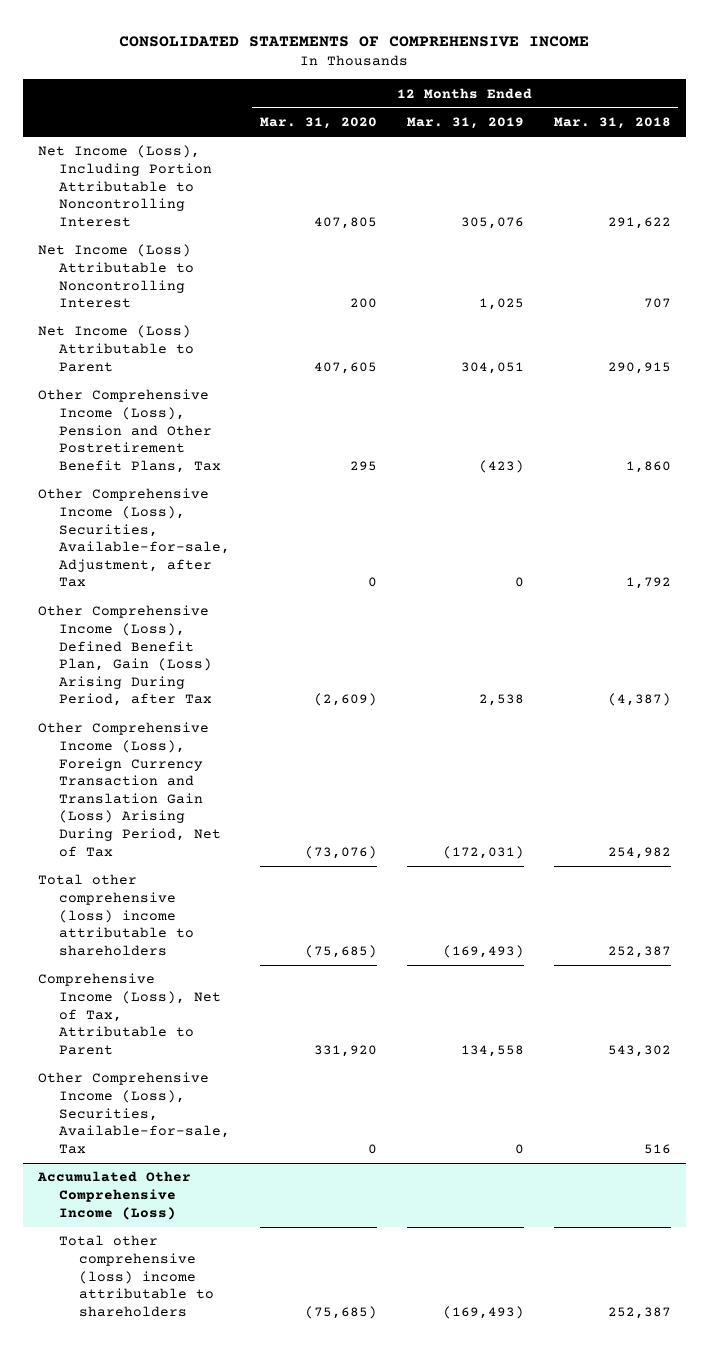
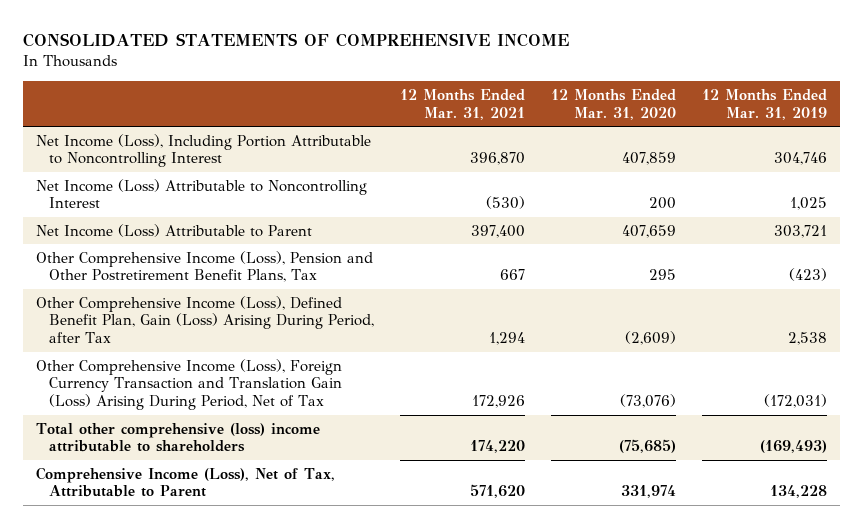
- | 12 Months Ended Mar. 31, 2020 | 12 Months Ended Mar. 31, 2019 | 12 Months Ended Mar. 31, 2018
+ | 12 Months Ended Mar. 31, 2021 | 12 Months Ended Mar. 31, 2020 | 12 Months Ended Mar. 31, 2019
- Net Income (Loss), Including Portion Attributable to Noncontrolling Interest | 407,805 | 305,076 | 291,622
+ Net Income (Loss), Including Portion Attributable to Noncontrolling Interest | 396,870 | 407,859 | 304,746
- Net Income (Loss) Attributable to Parent | 407,605 | 304,051 | 290,915
+ Net Income (Loss) Attributable to Parent | 397,400 | 407,659 | 303,721
- Other Comprehensive Income (Loss), Securities, Available-for-sale, Adjustment, after Tax | 0 | 0 | 1,792
- Comprehensive Income (Loss), Net of Tax, Attributable to Parent | 331,920 | 134,558 | 543,302
- Other Comprehensive Income (Loss), Securities, Available-for-sale, Tax | 0 | 0 | 516
- Accumulated Other Comprehensive Income (Loss)
- Total other comprehensive (loss) income attributable to shareholders | (75,685) | (169,493) | 252,387
+ Comprehensive Income (Loss), Net of Tax, Attributable to Parent | 571,620 | 331,974 | 134,228

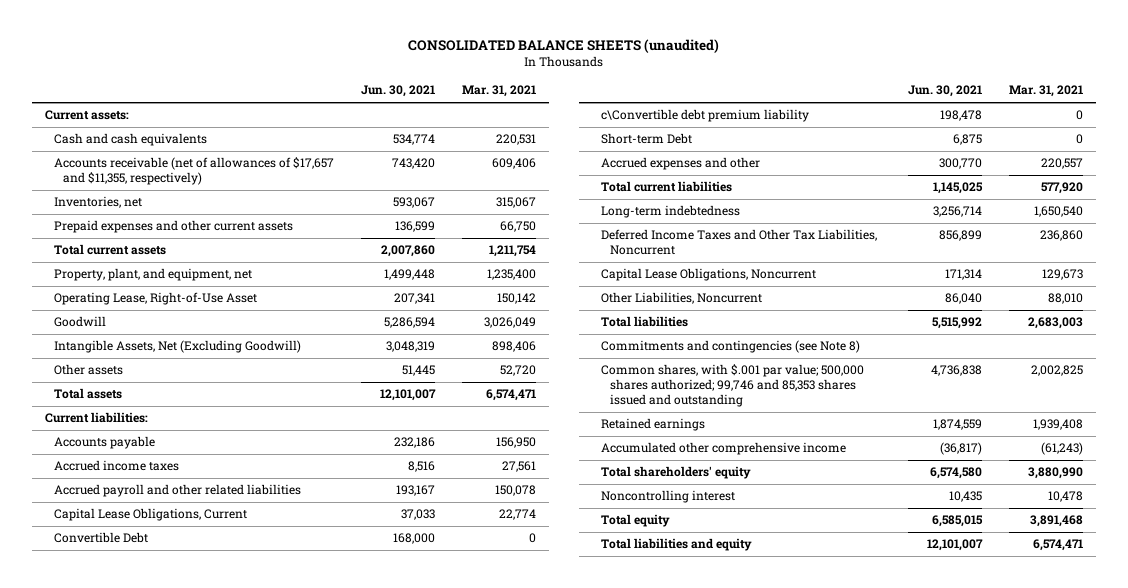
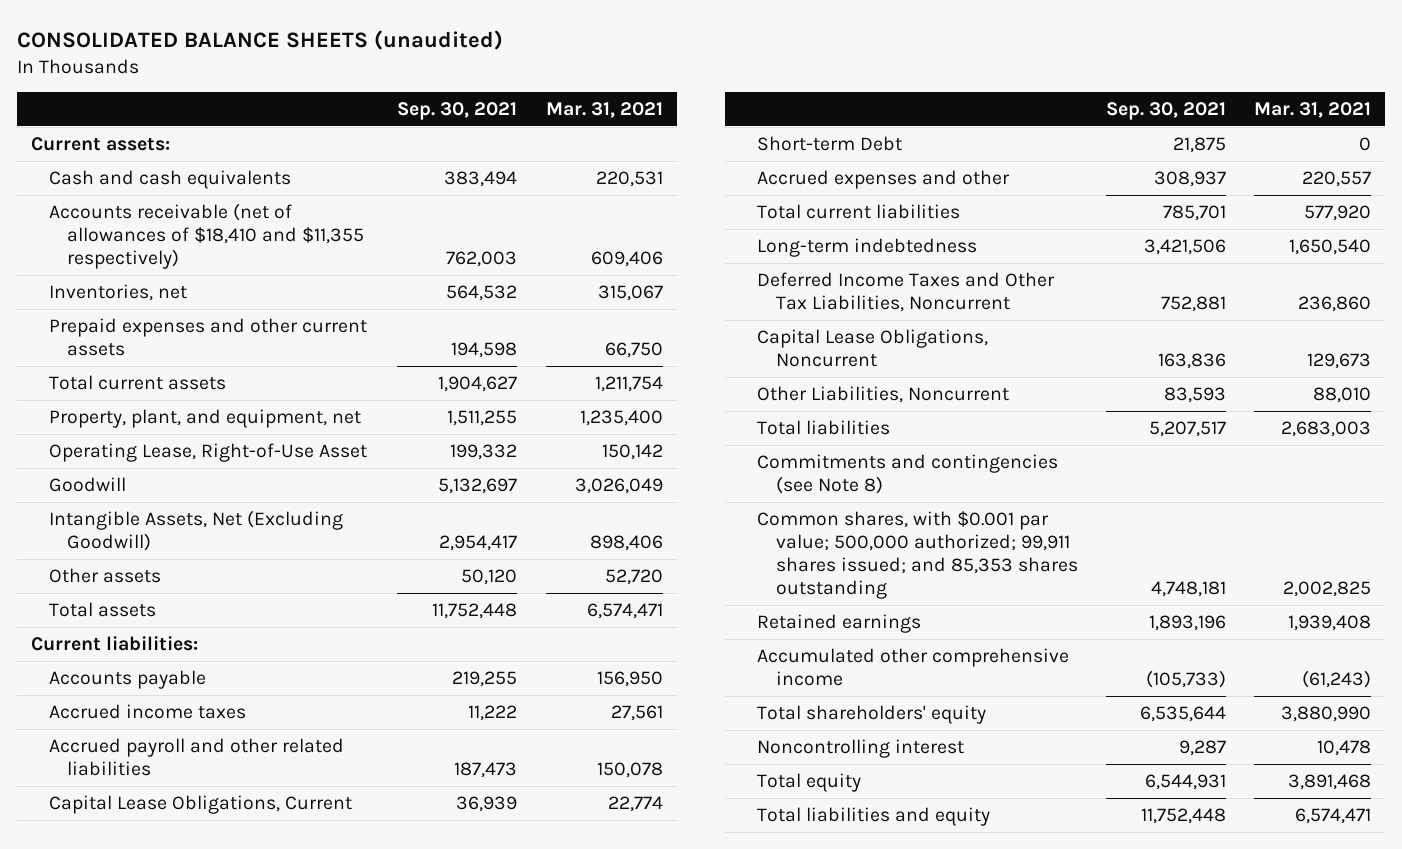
- | Jun. 30, 2021 | Mar. 31, 2021
+ | Sep. 30, 2021 | Mar. 31, 2021
- Accounts receivable (net of allowances of $17,657 and $11,355, respectively) | 743,420 | 609,406
+ Accounts receivable (net of allowances of $18,410 and $11,355 respectively) | 762,003 | 609,406
- Convertible Debt | 168,000 | 0
- c\Convertible debt premium liability | 198,478 | 0
- Common shares, with $.001 par value; 500,000 shares authorized; 99,746 and 85,353 shares issued and outstanding | 4,736,838 | 2,002,825
+ Common shares, with $0.001 par value; 500,000 authorized; 99,911 shares issued; and 85,353 shares outstanding | 4,748,181 | 2,002,825

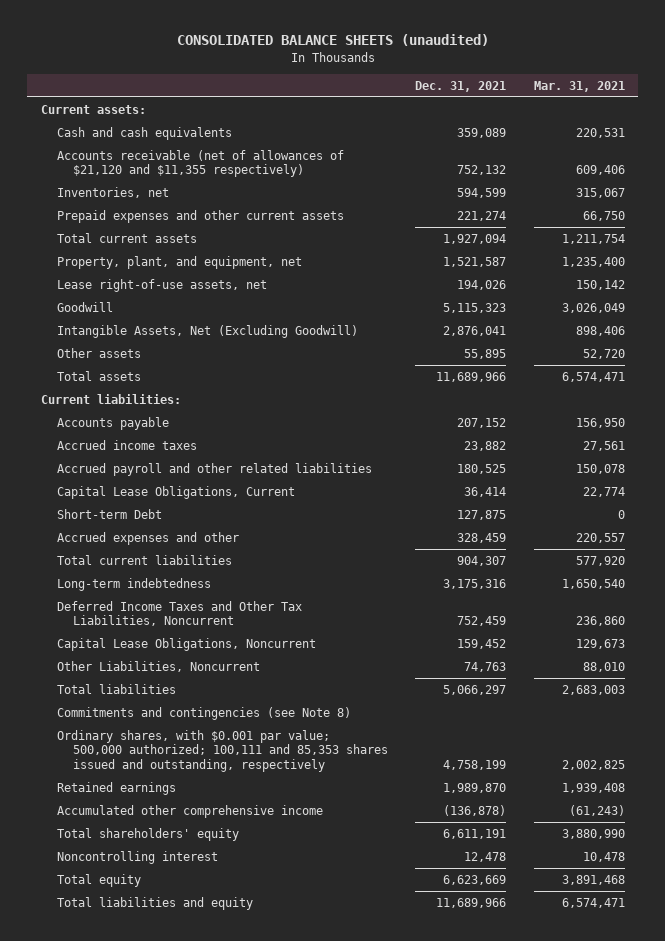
- | Sep. 30, 2021 | Mar. 31, 2021
+ | Dec. 31, 2021 | Mar. 31, 2021
- Accounts receivable (net of allowances of $18,410 and $11,355 respectively) | 762,003 | 609,406
+ Accounts receivable (net of allowances of $21,120 and $11,355 respectively) | 752,132 | 609,406
- Operating Lease, Right-of-Use Asset | 199,332 | 150,142
+ Lease right-of-use assets, net | 194,026 | 150,142
- Common shares, with $0.001 par value; 500,000 authorized; 99,911 shares issued; and 85,353 shares outstanding | 4,748,181 | 2,002,825
+ Ordinary shares, with $0.001 par value; 500,000 authorized; 100,111 and 85,353 shares issued and outstanding, respectively | 4,758,199 | 2,002,825

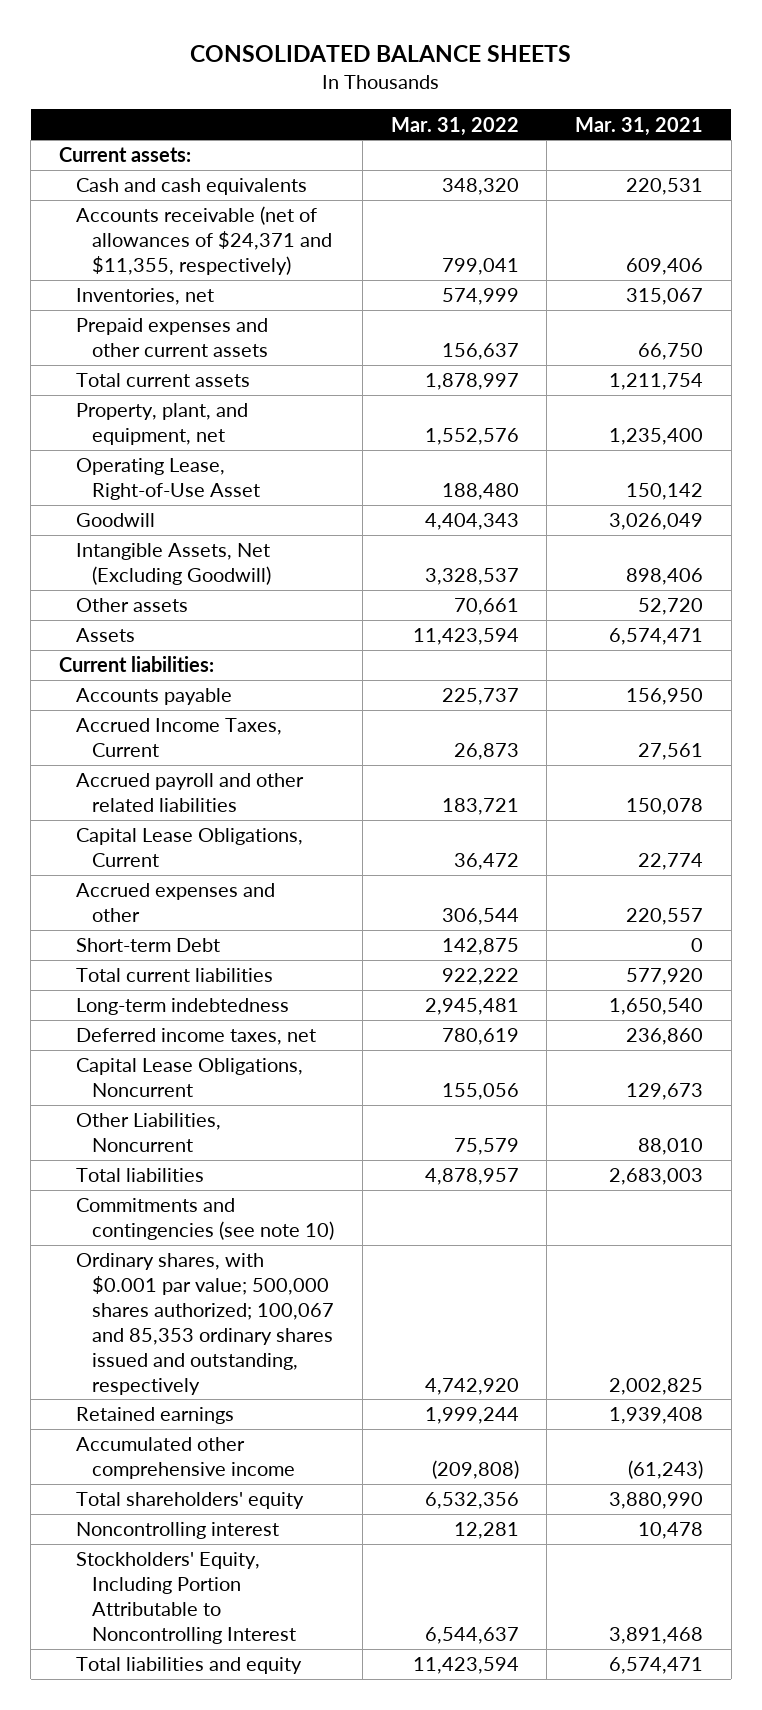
- CONSOLIDATED BALANCE SHEETS (unaudited)
+ CONSOLIDATED BALANCE SHEETS
- | Dec. 31, 2021 | Mar. 31, 2021
+ | Mar. 31, 2022 | Mar. 31, 2021
- Accounts receivable (net of allowances of $21,120 and $11,355 respectively) | 752,132 | 609,406
+ Accounts receivable (net of allowances of $24,371 and $11,355, respectively) | 799,041 | 609,406
- Lease right-of-use assets, net | 194,026 | 150,142
+ Operating Lease, Right-of-Use Asset | 188,480 | 150,142
- Total assets | 11,689,966 | 6,574,471
+ Assets | 11,423,594 | 6,574,471
- Accrued income taxes | 23,882 | 27,561
+ Accrued Income Taxes, Current | 26,873 | 27,561
moved down: Short-term Debt | 142,875 | 0
- Deferred Income Taxes and Other Tax Liabilities, Noncurrent | 752,459 | 236,860
+ Deferred income taxes, net | 780,619 | 236,860
- Commitments and contingencies (see Note 8)
- Ordinary shares, with $0.001 par value; 500,000 authorized; 100,111 and 85,353 shares issued and outstanding, respectively | 4,758,199 | 2,002,825
+ Commitments and contingencies (see note 10)
+ Ordinary shares, with $0.001 par value; 500,000 shares authorized; 100,067 and 85,353 ordinary shares issued and outstanding, respectively | 4,742,920 | 2,002,825
- Total equity | 6,623,669 | 3,891,468
+ Stockholders' Equity, Including Portion Attributable to Noncontrolling Interest | 6,544,637 | 3,891,468

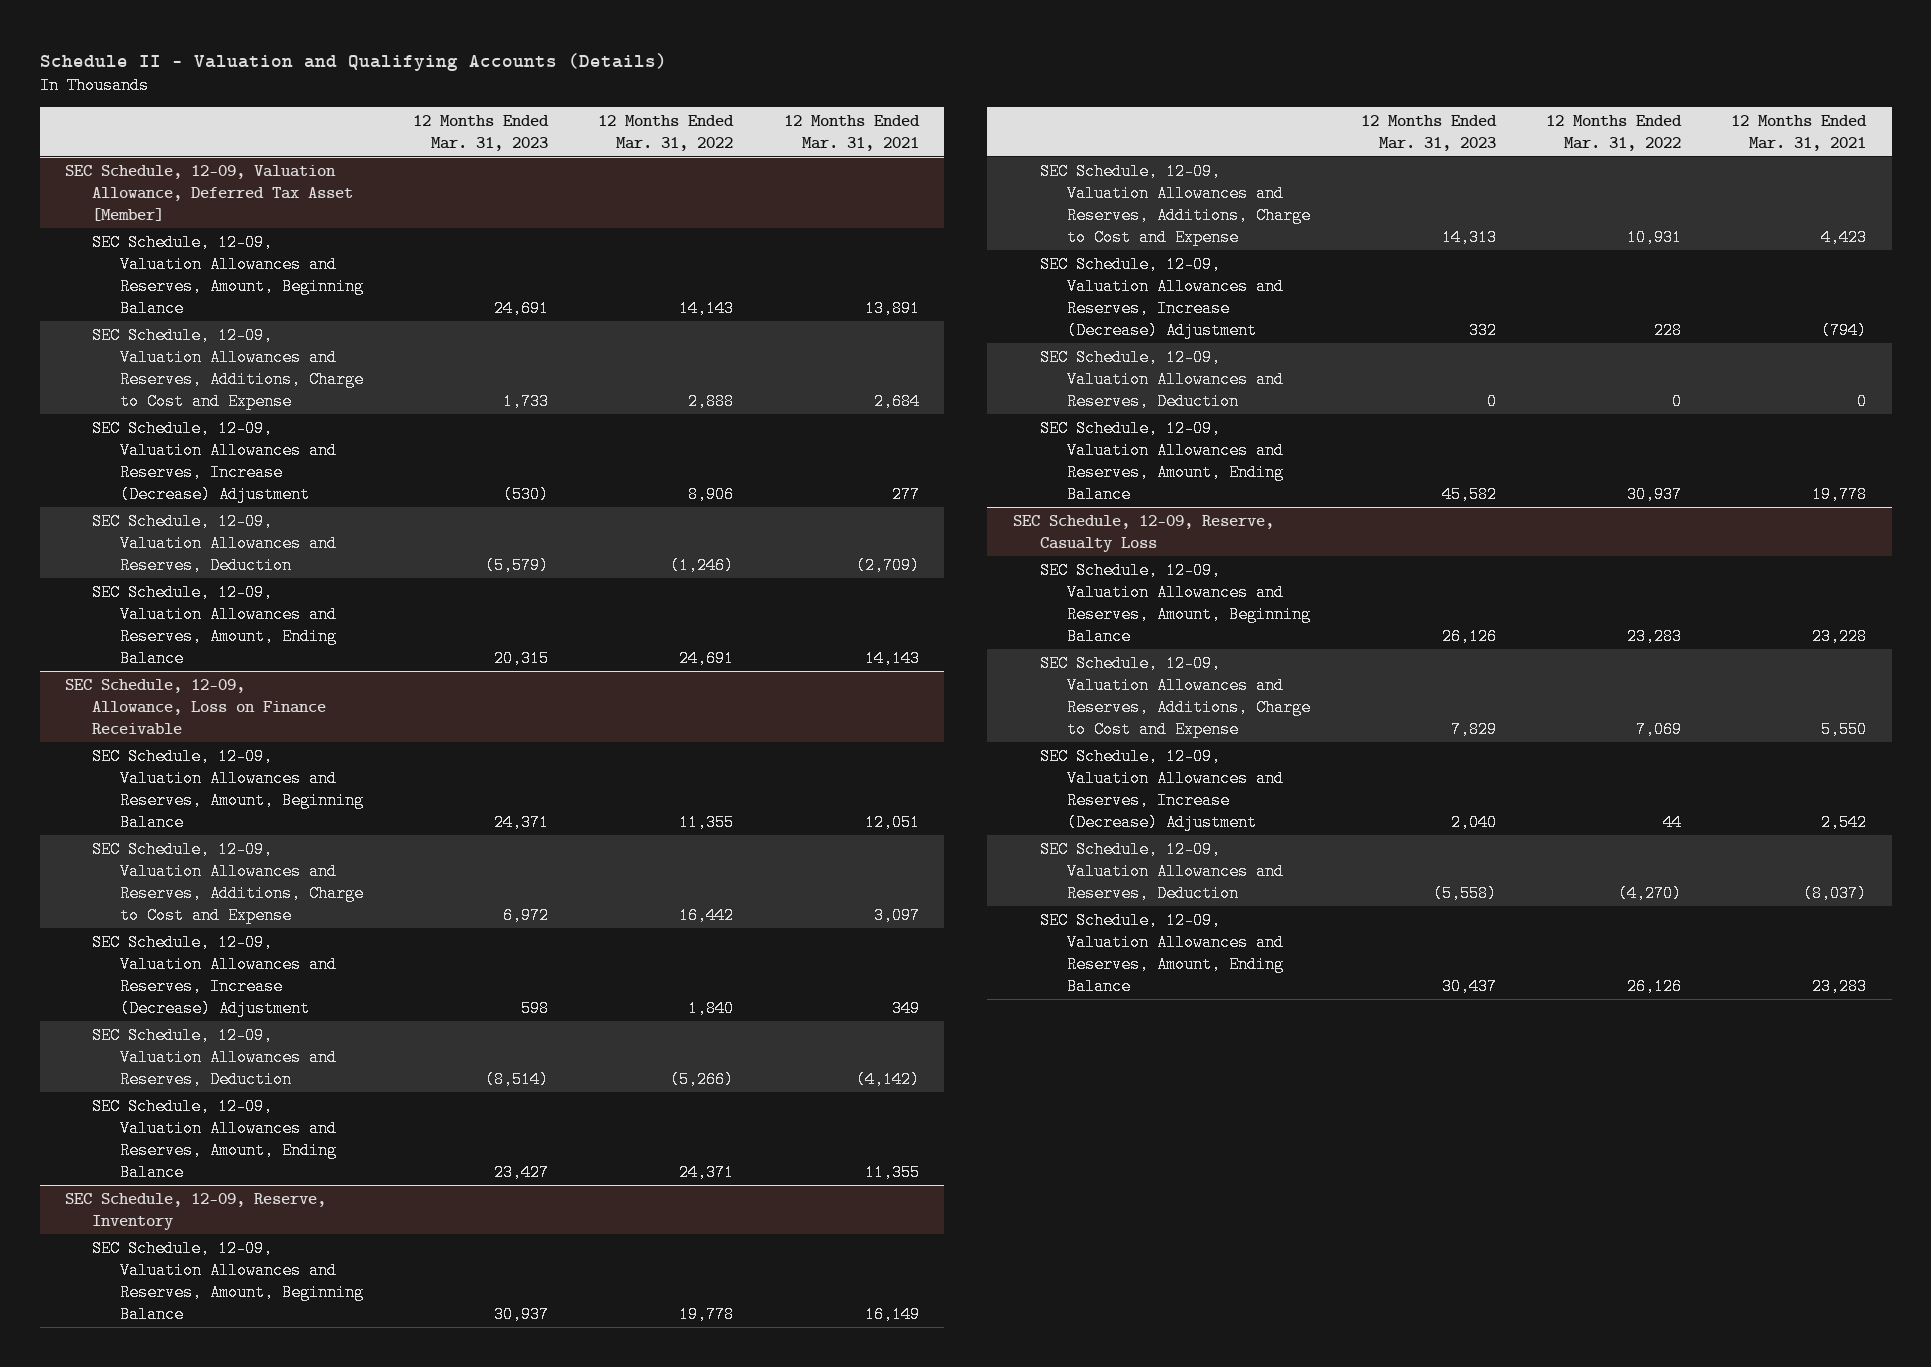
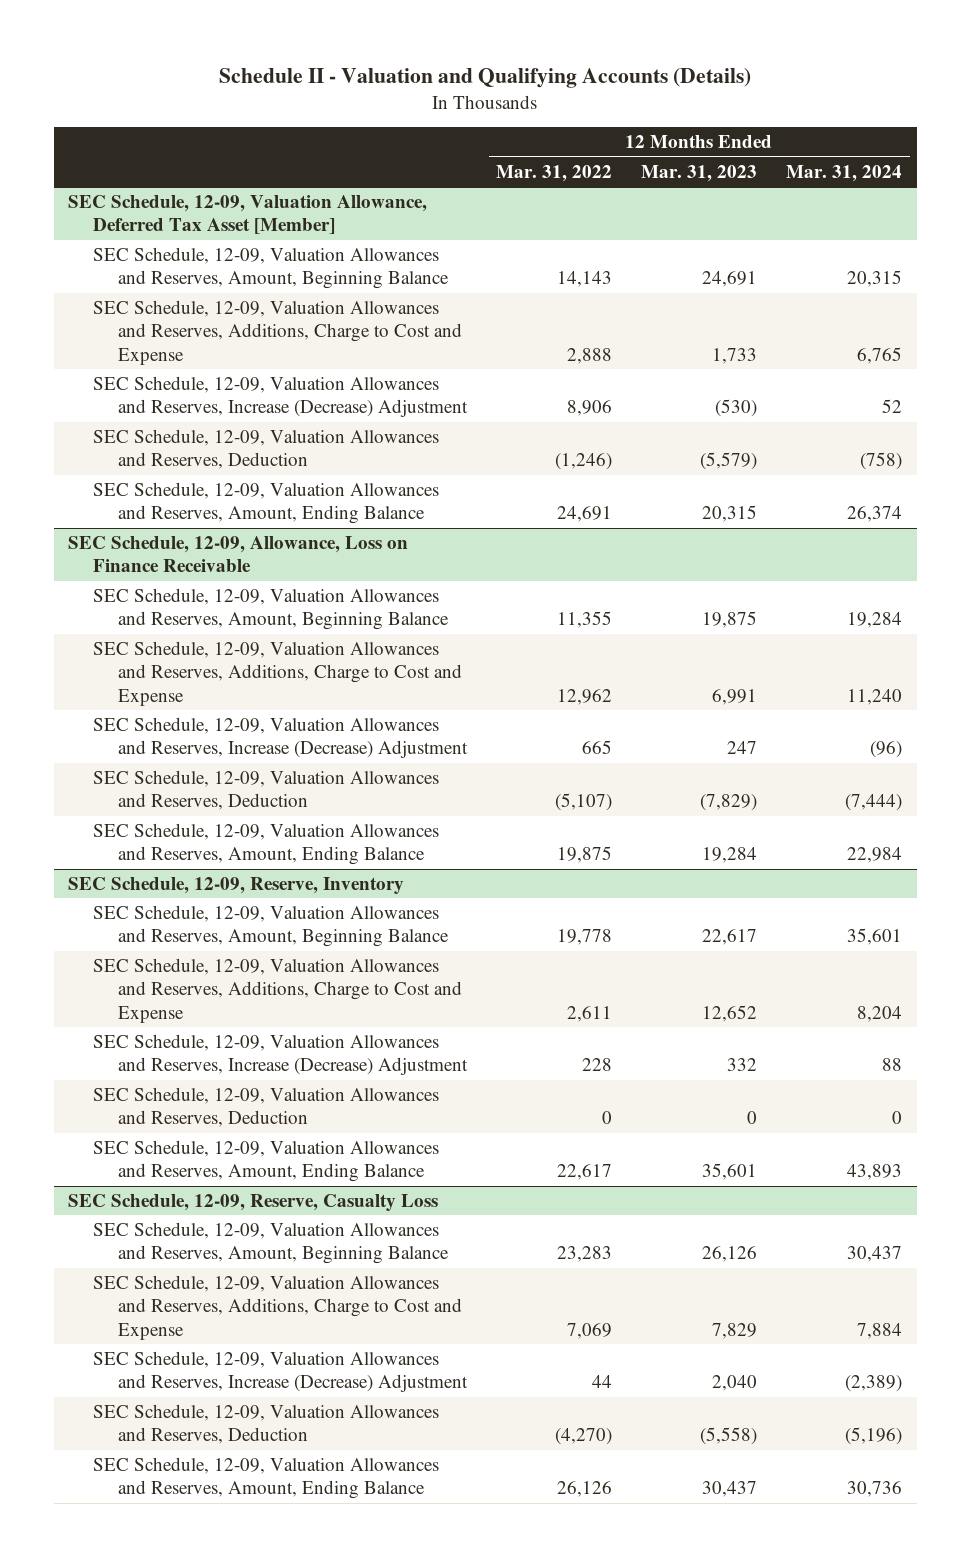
- | 12 Months Ended Mar. 31, 2023 | 12 Months Ended Mar. 31, 2022 | 12 Months Ended Mar. 31, 2021
+ | 12 Months Ended Mar. 31, 2022 | 12 Months Ended Mar. 31, 2023 | 12 Months Ended Mar. 31, 2024
@ SEC Schedule, 12-09, Allowance, Loss on Finance Receivable
- SEC Schedule, 12-09, Valuation Allowances and Reserves, Amount, Beginning Balance | 24,371 | 11,355 | 12,051
- SEC Schedule, 12-09, Valuation Allowances and Reserves, Additions, Charge to Cost and Expense | 6,972 | 16,442 | 3,097
- SEC Schedule, 12-09, Valuation Allowances and Reserves, Increase (Decrease) Adjustment | 598 | 1,840 | 349
- SEC Schedule, 12-09, Valuation Allowances and Reserves, Deduction | (8,514) | (5,266) | (4,142)
- SEC Schedule, 12-09, Valuation Allowances and Reserves, Amount, Ending Balance | 23,427 | 24,371 | 11,355
+ SEC Schedule, 12-09, Valuation Allowances and Reserves, Amount, Beginning Balance | 11,355 | 19,875 | 19,284
+ SEC Schedule, 12-09, Valuation Allowances and Reserves, Additions, Charge to Cost and Expense | 12,962 | 6,991 | 11,240
+ SEC Schedule, 12-09, Valuation Allowances and Reserves, Increase (Decrease) Adjustment | 665 | 247 | (96)
+ SEC Schedule, 12-09, Valuation Allowances and Reserves, Deduction | (5,107) | (7,829) | (7,444)
+ SEC Schedule, 12-09, Valuation Allowances and Reserves, Amount, Ending Balance | 19,875 | 19,284 | 22,984
@ SEC Schedule, 12-09, Reserve, Inventory
- SEC Schedule, 12-09, Valuation Allowances and Reserves, Amount, Beginning Balance | 30,937 | 19,778 | 16,149
- SEC Schedule, 12-09, Valuation Allowances and Reserves, Additions, Charge to Cost and Expense | 14,313 | 10,931 | 4,423
+ SEC Schedule, 12-09, Valuation Allowances and Reserves, Amount, Beginning Balance | 19,778 | 22,617 | 35,601
+ SEC Schedule, 12-09, Valuation Allowances and Reserves, Additions, Charge to Cost and Expense | 2,611 | 12,652 | 8,204
- SEC Schedule, 12-09, Valuation Allowances and Reserves, Amount, Ending Balance | 45,582 | 30,937 | 19,778
+ SEC Schedule, 12-09, Valuation Allowances and Reserves, Amount, Ending Balance | 22,617 | 35,601 | 43,893

